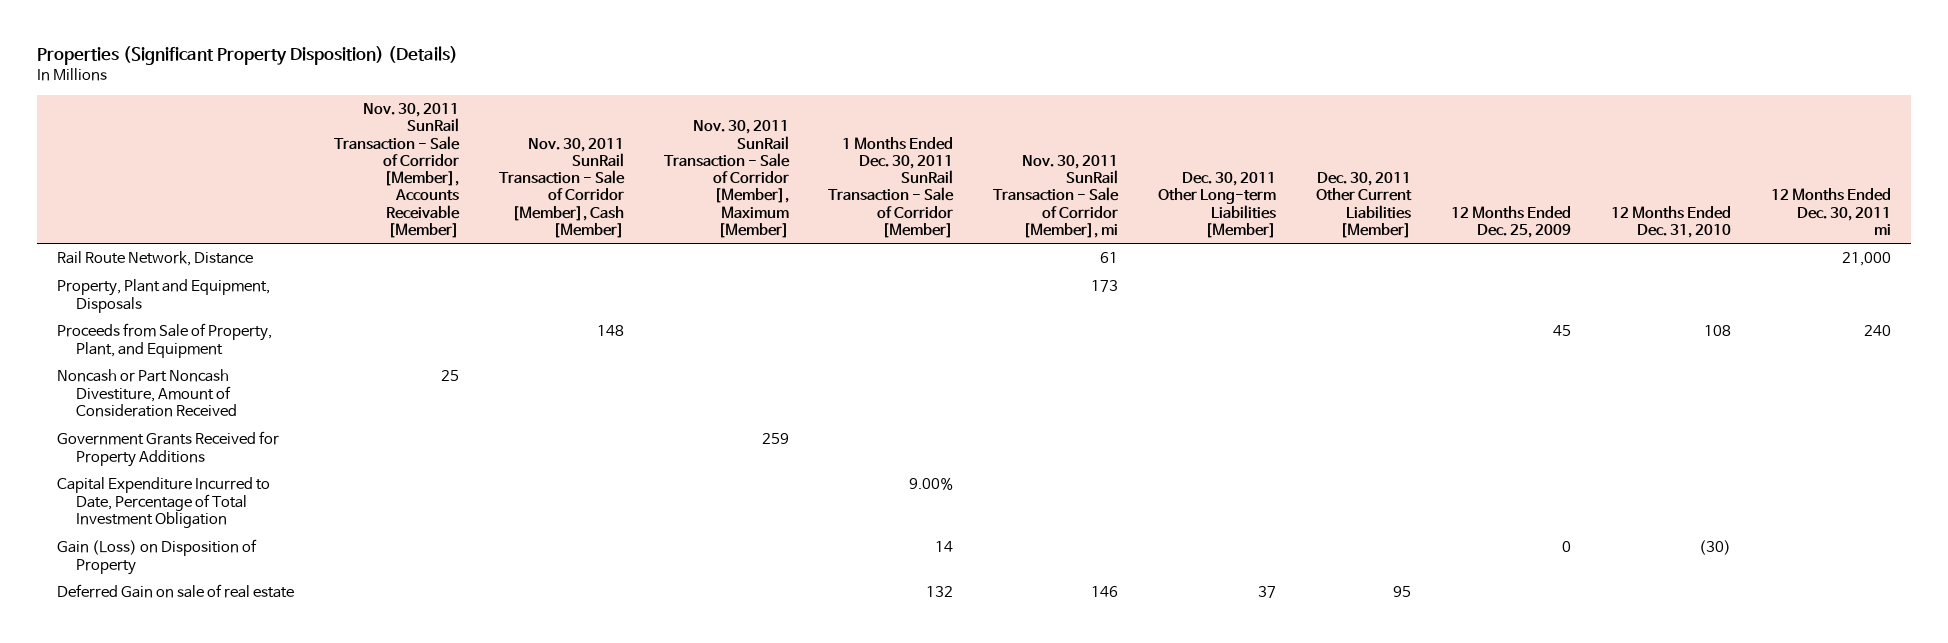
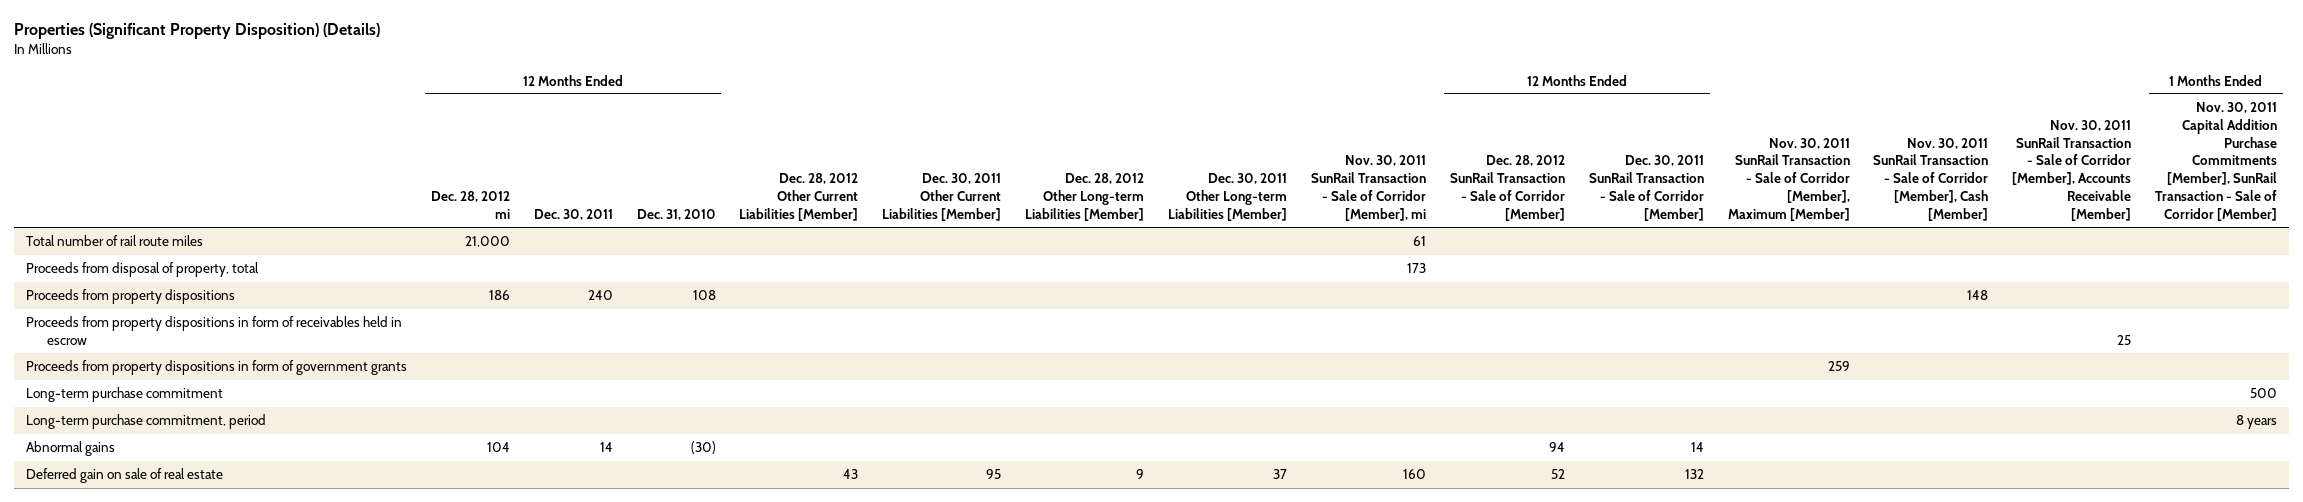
- | Nov. 30, 2011 SunRail Transaction - Sale of Corridor [Member], Accounts Receivable [Member] | Nov. 30, 2011 SunRail Transaction - Sale of Corridor [Member], Cash [Member] | Nov. 30, 2011 SunRail Transaction - Sale of Corridor [Member], Maximum [Member] | 1 Months Ended Dec. 30, 2011 SunRail Transaction - Sale of Corridor [Member] | Nov. 30, 2011 SunRail Transaction - Sale of Corridor [Member], mi | Dec. 30, 2011 Other Long-term Liabilities [Member] | Dec. 30, 2011 Other Current Liabilities [Member] | 12 Months Ended Dec. 25, 2009 | 12 Months Ended Dec. 31, 2010 | 12 Months Ended Dec. 30, 2011 mi
+ | 12 Months Ended Dec. 28, 2012 mi | 12 Months Ended Dec. 30, 2011 | 12 Months Ended Dec. 31, 2010 | Dec. 28, 2012 Other Current Liabilities [Member] | Dec. 30, 2011 Other Current Liabilities [Member] | Dec. 28, 2012 Other Long-term Liabilities [Member] | Dec. 30, 2011 Other Long-term Liabilities [Member] | Nov. 30, 2011 SunRail Transaction - Sale of Corridor [Member], mi | 12 Months Ended Dec. 28, 2012 SunRail Transaction - Sale of Corridor [Member] | 12 Months Ended Dec. 30, 2011 SunRail Transaction - Sale of Corridor [Member] | Nov. 30, 2011 SunRail Transaction - Sale of Corridor [Member], Maximum [Member] | Nov. 30, 2011 SunRail Transaction - Sale of Corridor [Member], Cash [Member] | Nov. 30, 2011 SunRail Transaction - Sale of Corridor [Member], Accounts Receivable [Member] | 1 Months Ended Nov. 30, 2011 Capital Addition Purchase Commitments [Member], SunRail Transaction - Sale of Corridor [Member]
- Rail Route Network, Distance | | | | | 61 | | | | | 21,000
- Property, Plant and Equipment, Disposals | | | | | 173 | | | | |
- Proceeds from Sale of Property, Plant, and Equipment | | 148 | | | | | | 45 | 108 | 240
- Noncash or Part Noncash Divestiture, Amount of Consideration Received | 25 | | | | | | | | |
- Government Grants Received for Property Additions | | | 259 | | | | | | |
- Capital Expenditure Incurred to Date, Percentage of Total Investment Obligation | | | | 9.00% | | | | | |
- Gain (Loss) on Disposition of Property | | | | 14 | | | | 0 | (30) |
- Deferred Gain on sale of real estate | | | | 132 | 146 | 37 | 95 | | |
+ Total number of rail route miles | 21,000 | | | | | | | 61 | | | | | |
+ Proceeds from disposal of property, total | | | | | | | | 173 | | | | | |
+ Proceeds from property dispositions | 186 | 240 | 108 | | | | | | | | | 148 | |
+ Proceeds from property dispositions in form of receivables held in escrow | | | | | | | | | | | | | 25 |
+ Proceeds from property dispositions in form of government grants | | | | | | | | | | | 259 | | |
+ Long-term purchase commitment | | | | | | | | | | | | | | 500
+ Long-term purchase commitment, period | | | | | | | | | | | | | | 8 years
+ Abnormal gains | 104 | 14 | (30) | | | | | | 94 | 14 | | | |
+ Deferred gain on sale of real estate | | | | 43 | 95 | 9 | 37 | 160 | 52 | 132 | | | |

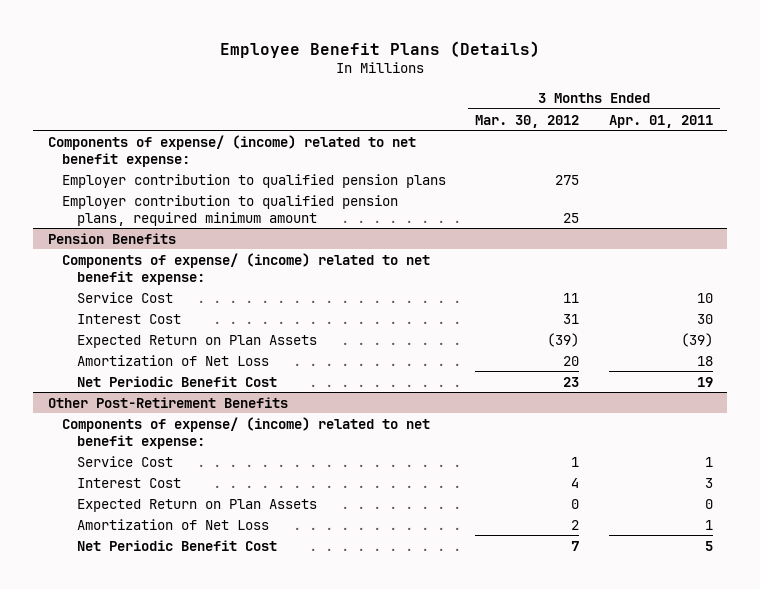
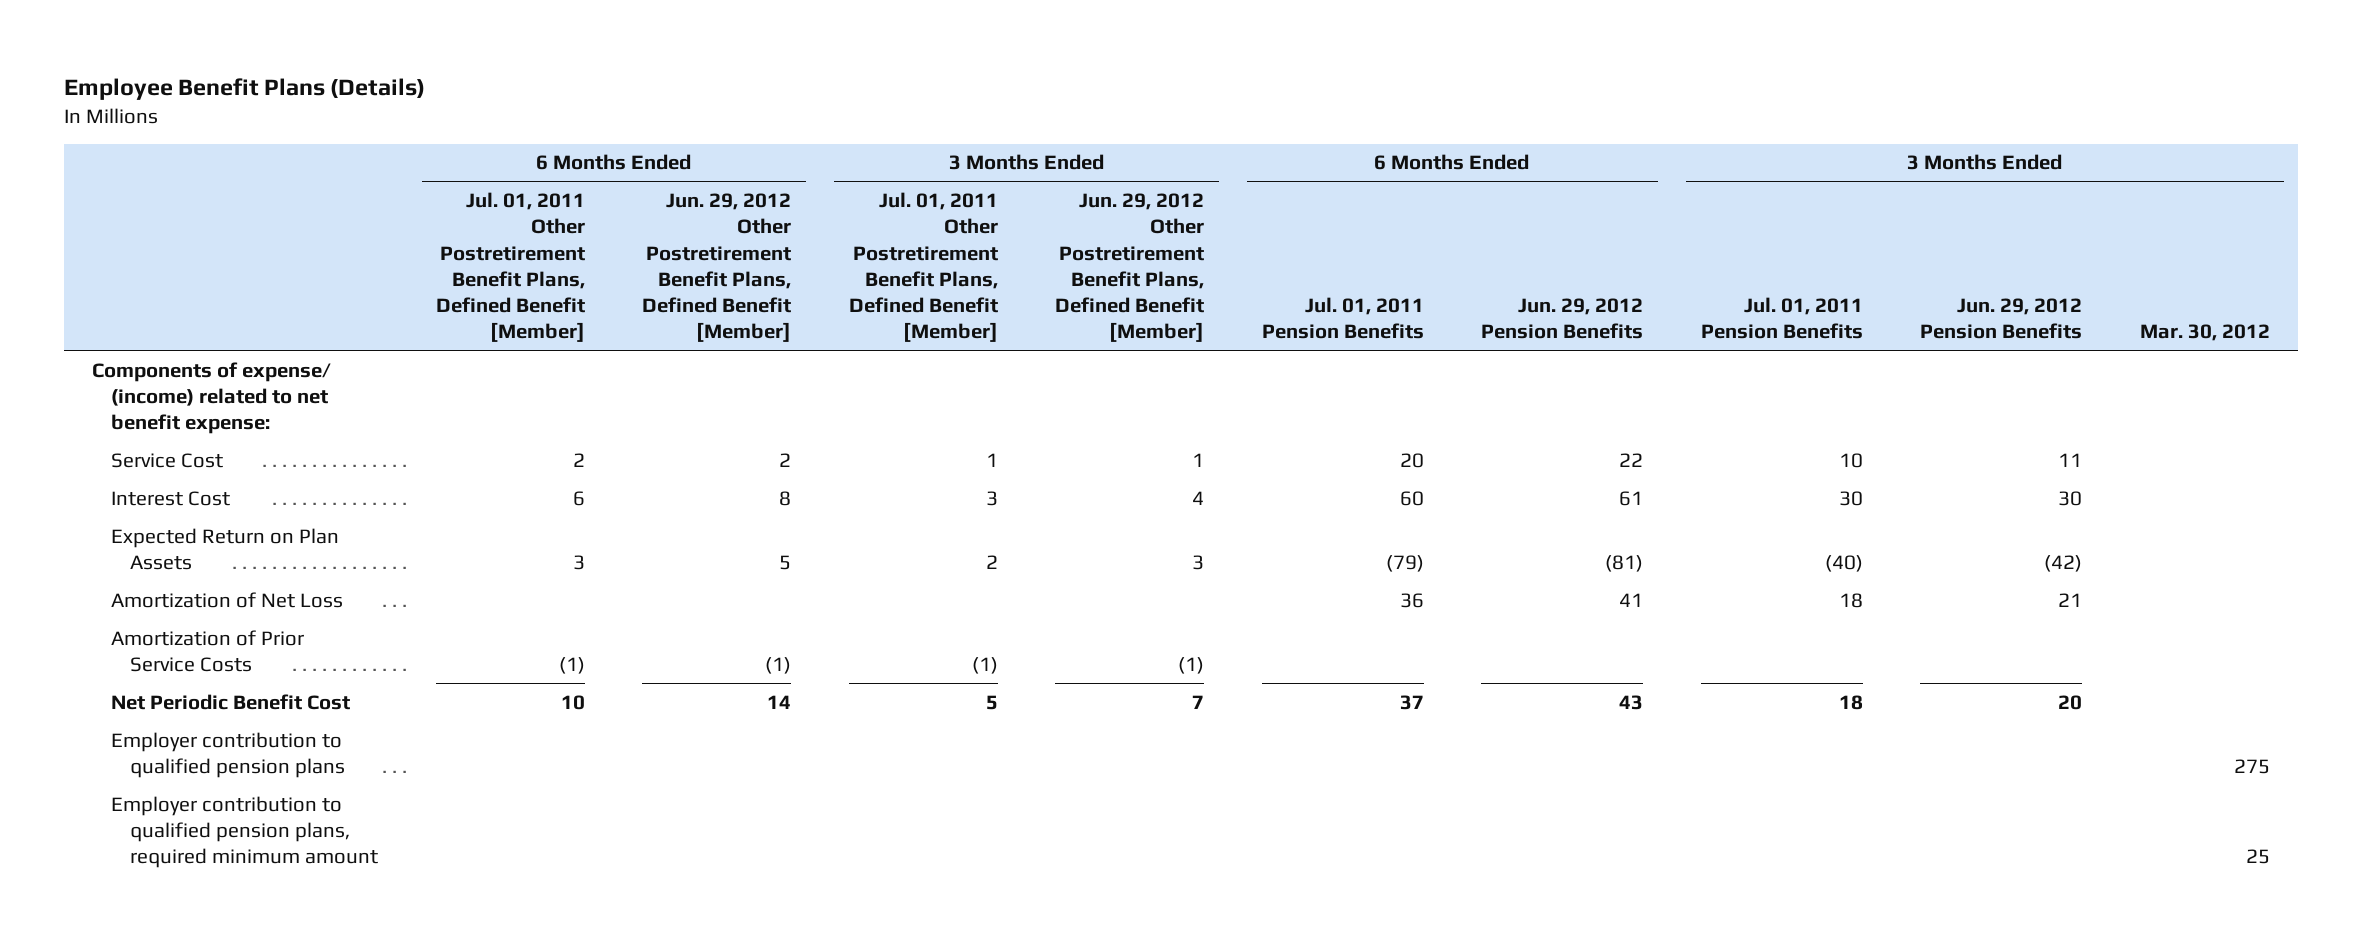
- | 3 Months Ended Mar. 30, 2012 | 3 Months Ended Apr. 01, 2011
+ | 6 Months Ended Jul. 01, 2011 Other Postretirement Benefit Plans, Defined Benefit [Member] | 6 Months Ended Jun. 29, 2012 Other Postretirement Benefit Plans, Defined Benefit [Member] | 3 Months Ended Jul. 01, 2011 Other Postretirement Benefit Plans, Defined Benefit [Member] | 3 Months Ended Jun. 29, 2012 Other Postretirement Benefit Plans, Defined Benefit [Member] | 6 Months Ended Jul. 01, 2011 Pension Benefits | 6 Months Ended Jun. 29, 2012 Pension Benefits | 3 Months Ended Jul. 01, 2011 Pension Benefits | 3 Months Ended Jun. 29, 2012 Pension Benefits | 3 Months Ended Mar. 30, 2012
+ Service Cost | 2 | 2 | 1 | 1 | 20 | 22 | 10 | 11 |
+ Interest Cost | 6 | 8 | 3 | 4 | 60 | 61 | 30 | 30 |
+ Expected Return on Plan Assets | 3 | 5 | 2 | 3 | (79) | (81) | (40) | (42) |
+ Amortization of Net Loss | | | | | 36 | 41 | 18 | 21 |
+ Amortization of Prior Service Costs | (1) | (1) | (1) | (1) | | | | |
+ Net Periodic Benefit Cost | 10 | 14 | 5 | 7 | 37 | 43 | 18 | 20 |
- Pension Benefits
- Components of expense/ (income) related to net benefit expense:
- Service Cost | 11 | 10
- Interest Cost | 31 | 30
- Expected Return on Plan Assets | (39) | (39)
- Amortization of Net Loss | 20 | 18
- Net Periodic Benefit Cost | 23 | 19
- Other Post-Retirement Benefits
- Components of expense/ (income) related to net benefit expense:
- Service Cost | 1 | 1
- Interest Cost | 4 | 3
- Expected Return on Plan Assets | 0 | 0
- Amortization of Net Loss | 2 | 1
- Net Periodic Benefit Cost | 7 | 5

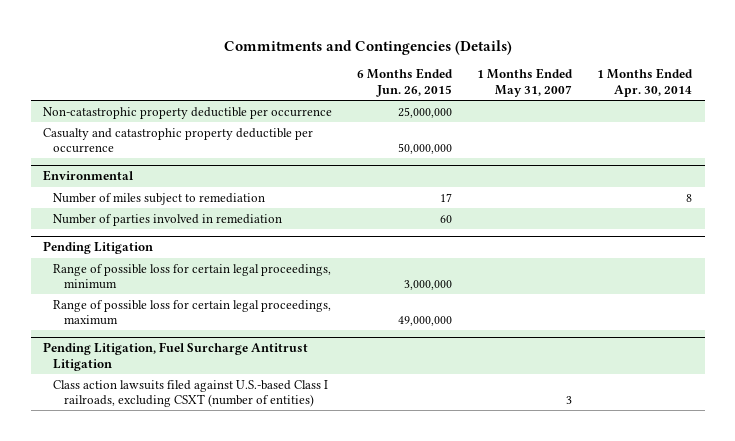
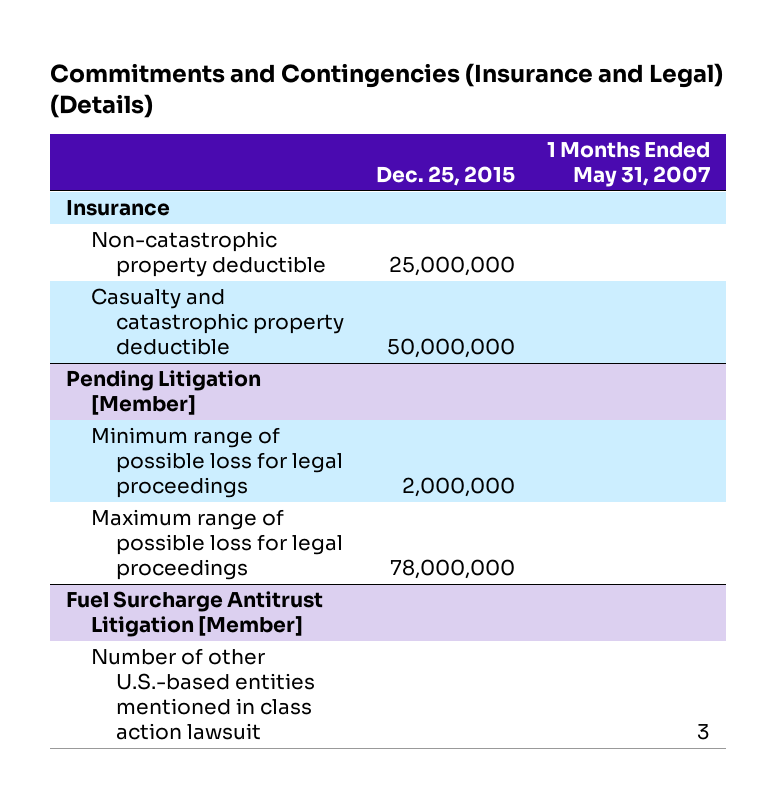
- Commitments and Contingencies (Details)
+ Commitments and Contingencies (Insurance and Legal) (Details)
- | 6 Months Ended Jun. 26, 2015 | 1 Months Ended May 31, 2007 | 1 Months Ended Apr. 30, 2014
+ | Dec. 25, 2015 | 1 Months Ended May 31, 2007
- Non-catastrophic property deductible per occurrence | 25,000,000 | |
- Casualty and catastrophic property deductible per occurrence | 50,000,000 | |
- Environmental
- Number of miles subject to remediation | 17 | | 8
- Number of parties involved in remediation | 60 | |
- Pending Litigation
- Range of possible loss for certain legal proceedings, minimum | 3,000,000 | |
- Range of possible loss for certain legal proceedings, maximum | 49,000,000 | |
- Pending Litigation, Fuel Surcharge Antitrust Litigation
- Class action lawsuits filed against U.S.-based Class I railroads, excluding CSXT (number of entities) | | 3 |
+ Insurance
+ Non-catastrophic property deductible | 25,000,000 |
+ Casualty and catastrophic property deductible | 50,000,000 |
+ Pending Litigation [Member]
+ Minimum range of possible loss for legal proceedings | 2,000,000 |
+ Maximum range of possible loss for legal proceedings | 78,000,000 |
+ Fuel Surcharge Antitrust Litigation [Member]
+ Number of other U.S.-based entities mentioned in class action lawsuit | | 3

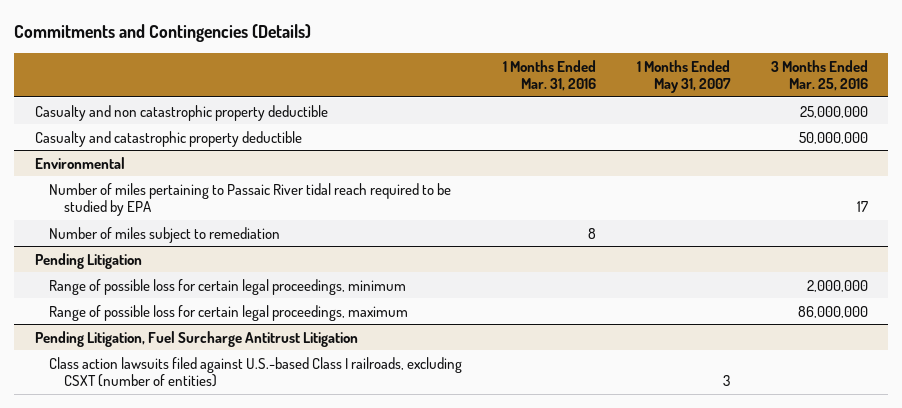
- Commitments and Contingencies (Insurance and Legal) (Details)
+ Commitments and Contingencies (Details)
- | Dec. 25, 2015 | 1 Months Ended May 31, 2007
+ | 1 Months Ended Mar. 31, 2016 | 1 Months Ended May 31, 2007 | 3 Months Ended Mar. 25, 2016
- Insurance
- Non-catastrophic property deductible | 25,000,000 |
+ Casualty and non catastrophic property deductible | | | 25,000,000
- Pending Litigation [Member]
- Minimum range of possible loss for legal proceedings | 2,000,000 |
- Maximum range of possible loss for legal proceedings | 78,000,000 |
- Fuel Surcharge Antitrust Litigation [Member]
- Number of other U.S.-based entities mentioned in class action lawsuit | | 3
+ Environmental
+ Number of miles pertaining to Passaic River tidal reach required to be studied by EPA | | | 17
+ Number of miles subject to remediation | 8 | |
+ Pending Litigation
+ Range of possible loss for certain legal proceedings, minimum | | | 2,000,000
+ Range of possible loss for certain legal proceedings, maximum | | | 86,000,000
+ Pending Litigation, Fuel Surcharge Antitrust Litigation
+ Class action lawsuits filed against U.S.-based Class I railroads, excluding CSXT (number of entities) | | 3 |

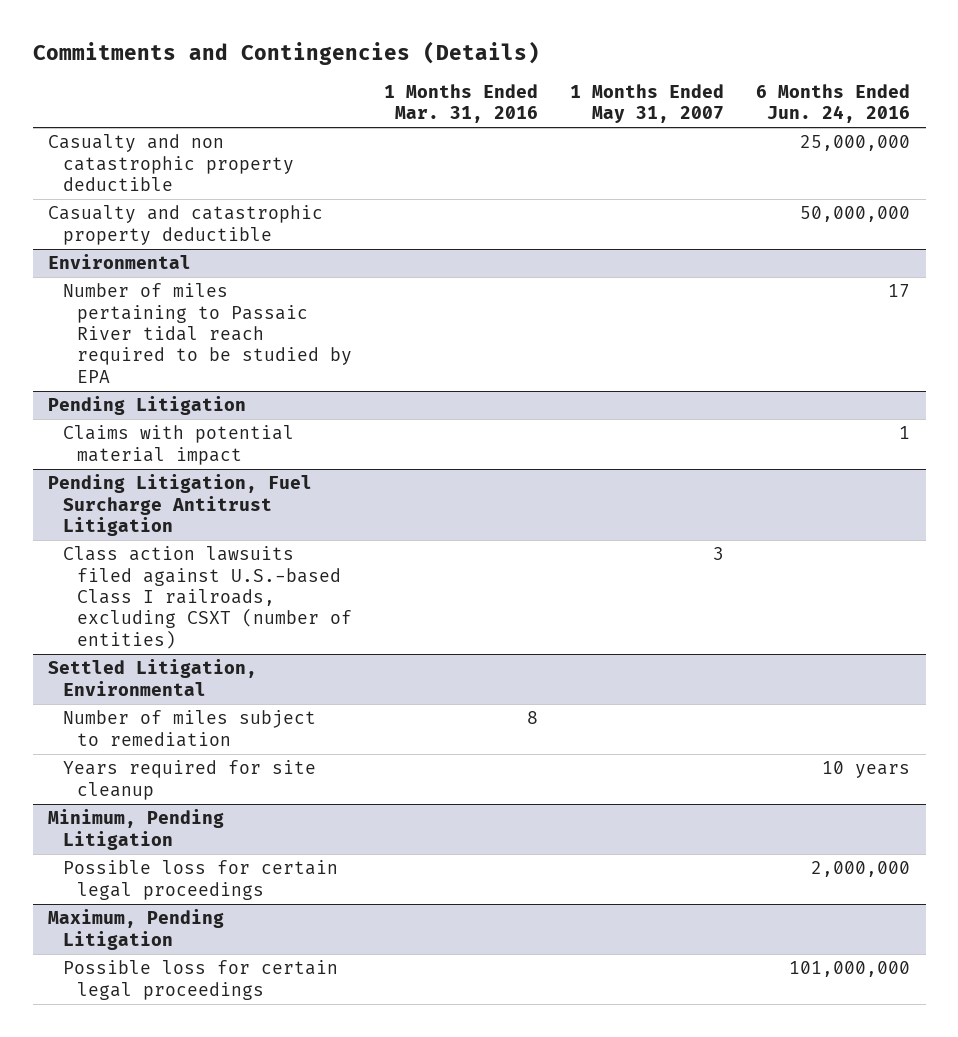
- | 1 Months Ended Mar. 31, 2016 | 1 Months Ended May 31, 2007 | 3 Months Ended Mar. 25, 2016
+ | 1 Months Ended Mar. 31, 2016 | 1 Months Ended May 31, 2007 | 6 Months Ended Jun. 24, 2016
@ Environmental
- Number of miles subject to remediation | 8 | |
@ Pending Litigation
- Range of possible loss for certain legal proceedings, minimum | | | 2,000,000
- Range of possible loss for certain legal proceedings, maximum | | | 86,000,000
+ Claims with potential material impact | | | 1
+ Settled Litigation, Environmental
+ Number of miles subject to remediation | 8 | |
+ Years required for site cleanup | | | 10 years
+ Minimum, Pending Litigation
+ Possible loss for certain legal proceedings | | | 2,000,000
+ Maximum, Pending Litigation
+ Possible loss for certain legal proceedings | | | 101,000,000

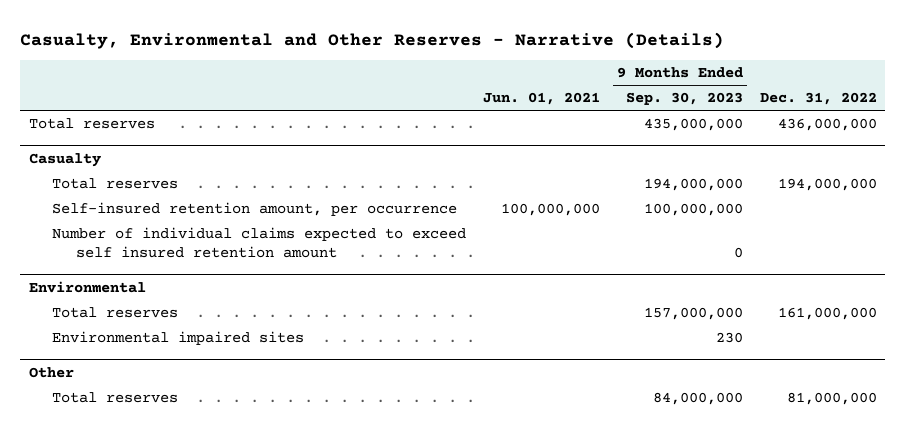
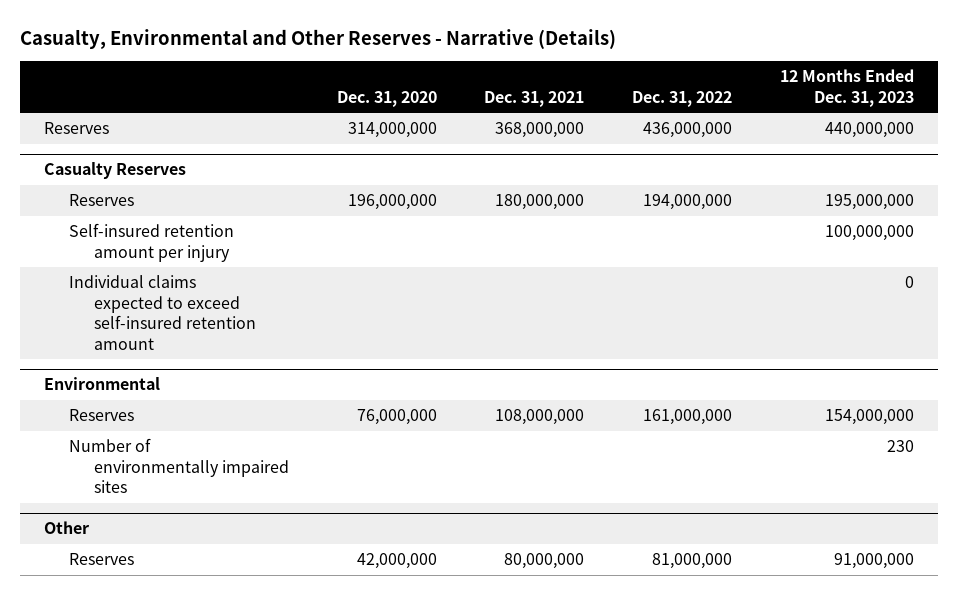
- | Jun. 01, 2021 | 9 Months Ended Sep. 30, 2023 | Dec. 31, 2022
+ | Dec. 31, 2020 | Dec. 31, 2021 | Dec. 31, 2022 | 12 Months Ended Dec. 31, 2023
- Total reserves | | 435,000,000 | 436,000,000
- Casualty
- Total reserves | | 194,000,000 | 194,000,000
- Self-insured retention amount, per occurrence | 100,000,000 | 100,000,000 |
- Number of individual claims expected to exceed self insured retention amount | | 0 |
+ Reserves | 314,000,000 | 368,000,000 | 436,000,000 | 440,000,000
+ Casualty Reserves
+ Reserves | 196,000,000 | 180,000,000 | 194,000,000 | 195,000,000
+ Self-insured retention amount per injury | | | | 100,000,000
+ Individual claims expected to exceed self-insured retention amount | | | | 0
@ Environmental
- Total reserves | | 157,000,000 | 161,000,000
- Environmental impaired sites | | 230 |
+ Reserves | 76,000,000 | 108,000,000 | 161,000,000 | 154,000,000
+ Number of environmentally impaired sites | | | | 230
@ Other
- Total reserves | | 84,000,000 | 81,000,000
+ Reserves | 42,000,000 | 80,000,000 | 81,000,000 | 91,000,000

